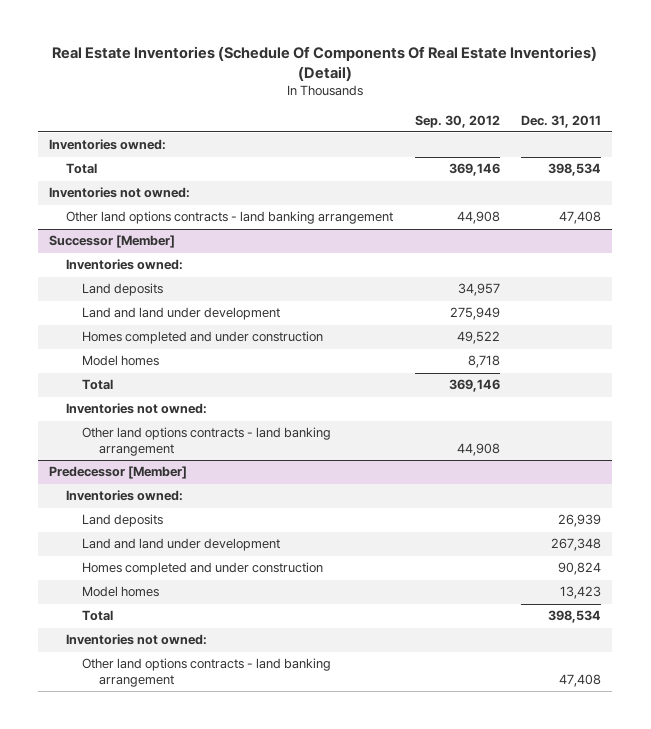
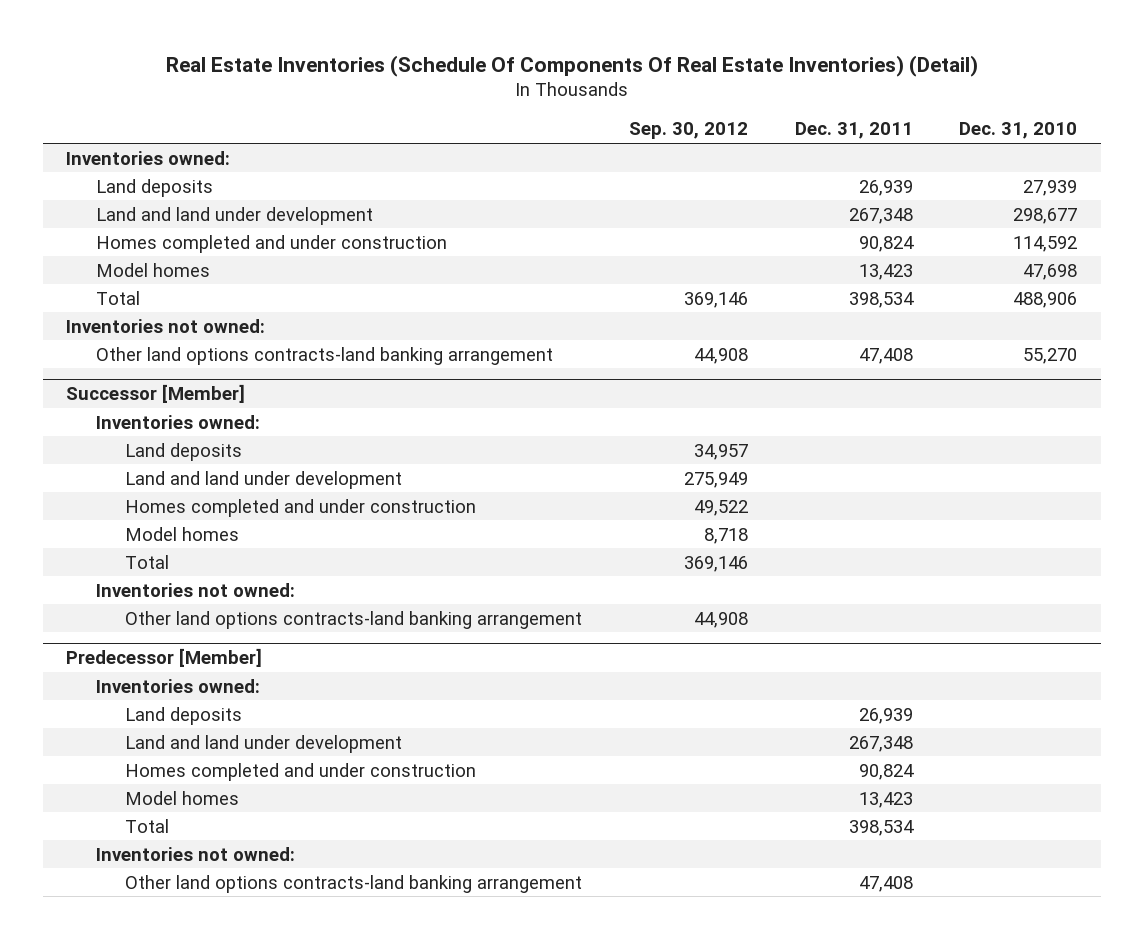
- | Sep. 30, 2012 | Dec. 31, 2011
+ | Sep. 30, 2012 | Dec. 31, 2011 | Dec. 31, 2010
+ Land deposits | | 26,939 | 27,939
+ Land and land under development | | 267,348 | 298,677
+ Homes completed and under construction | | 90,824 | 114,592
+ Model homes | | 13,423 | 47,698
- Other land options contracts - land banking arrangement | 44,908 | 47,408
+ Other land options contracts-land banking arrangement | 44,908 | 47,408 | 55,270
@ Successor [Member]
- Other land options contracts - land banking arrangement | 44,908 |
+ Other land options contracts-land banking arrangement | 44,908 | |
@ Predecessor [Member]
- Other land options contracts - land banking arrangement | | 47,408
+ Other land options contracts-land banking arrangement | | 47,408 |

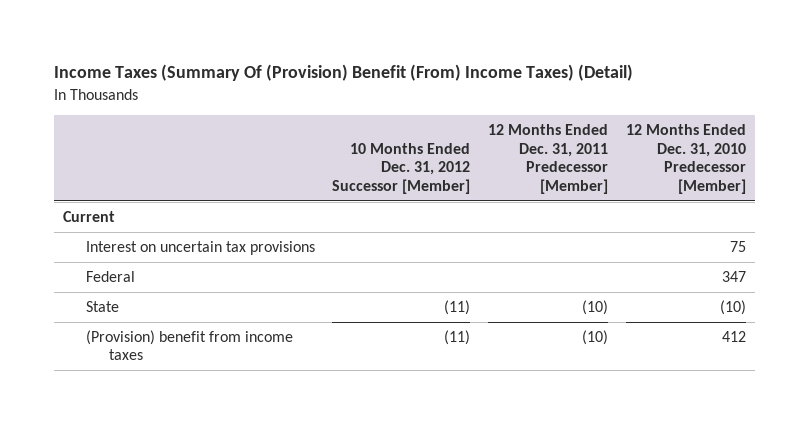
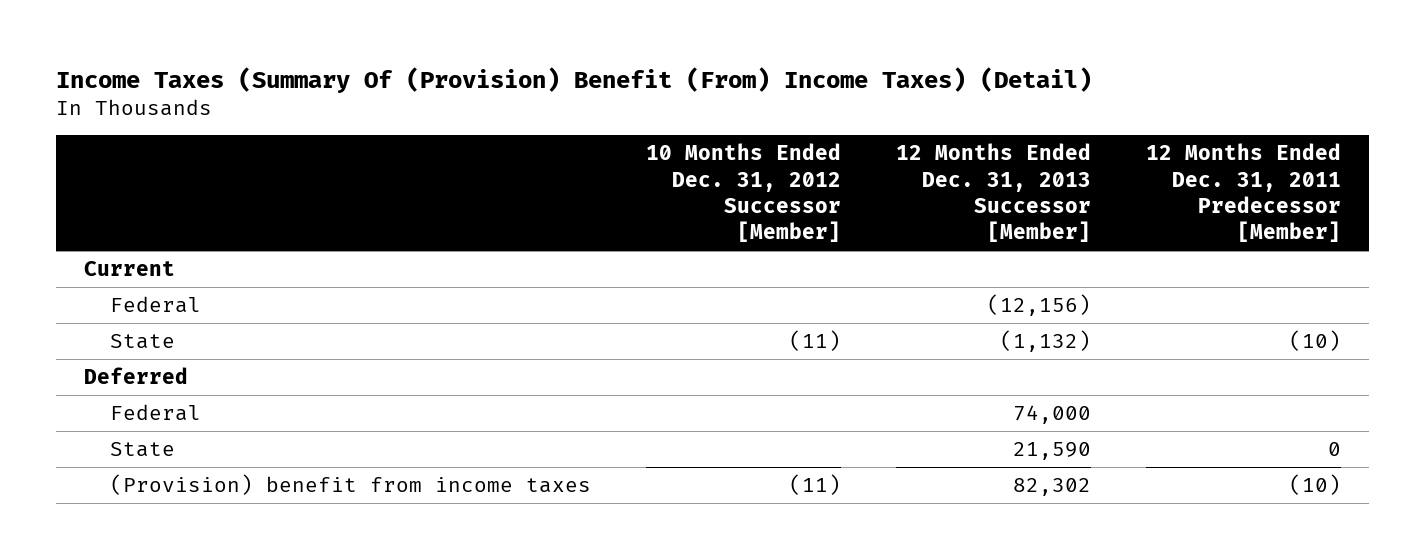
- | 10 Months Ended Dec. 31, 2012 Successor [Member] | 12 Months Ended Dec. 31, 2011 Predecessor [Member] | 12 Months Ended Dec. 31, 2010 Predecessor [Member]
+ | 10 Months Ended Dec. 31, 2012 Successor [Member] | 12 Months Ended Dec. 31, 2013 Successor [Member] | 12 Months Ended Dec. 31, 2011 Predecessor [Member]
- Interest on uncertain tax provisions | | | 75
+ Deferred
+ Federal | | 74,000 |
+ State | | 21,590 | 0

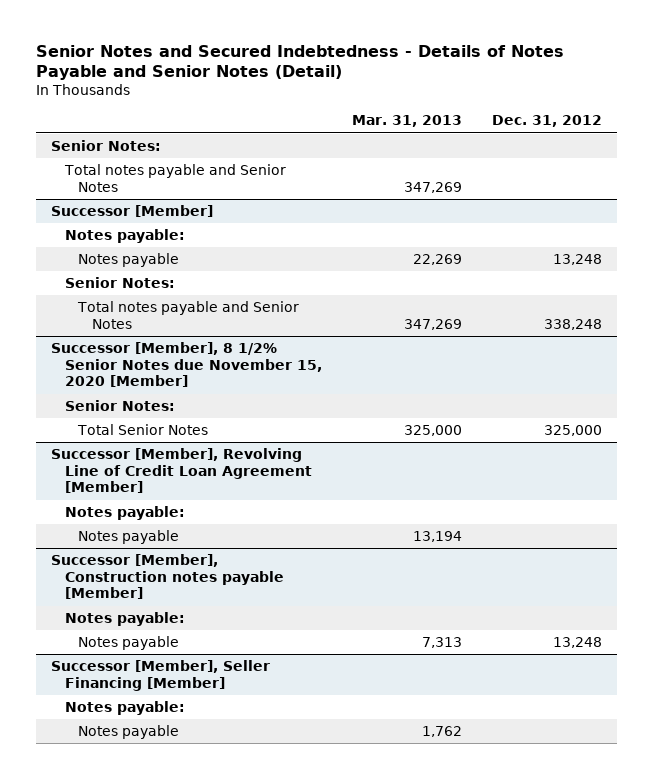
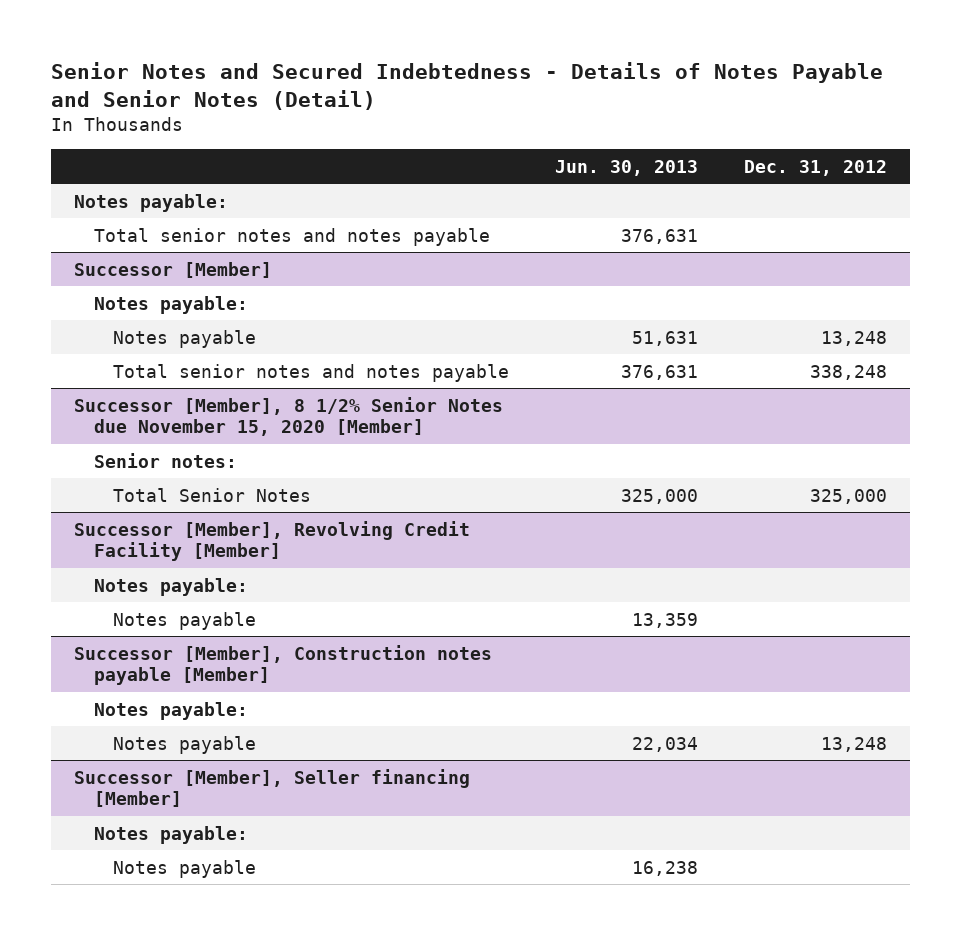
- | Mar. 31, 2013 | Dec. 31, 2012
+ | Jun. 30, 2013 | Dec. 31, 2012
- Senior Notes:
- Total notes payable and Senior Notes | 347,269 |
+ Notes payable:
+ Total senior notes and notes payable | 376,631 |
@ Successor [Member]
- Senior Notes:
- Total notes payable and Senior Notes | 347,269 | 338,248
+ Total senior notes and notes payable | 376,631 | 338,248
@ Successor [Member], 8 1/2% Senior Notes due November 15, 2020 [Member]
- Senior Notes:
+ Senior notes:
- Successor [Member], Revolving Line of Credit Loan Agreement [Member]
- Notes payable:
- Notes payable | 13,194 |
+ Successor [Member], Revolving Credit Facility [Member]
+ Notes payable:
+ Notes payable | 13,359 |
- Successor [Member], Seller Financing [Member]
+ Successor [Member], Seller financing [Member]

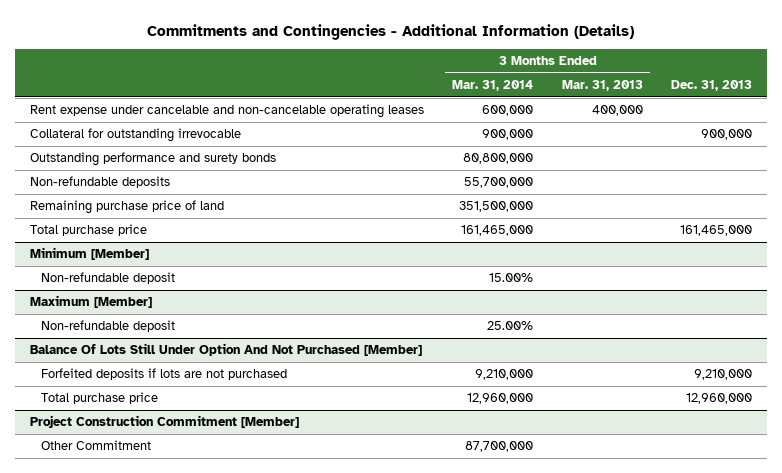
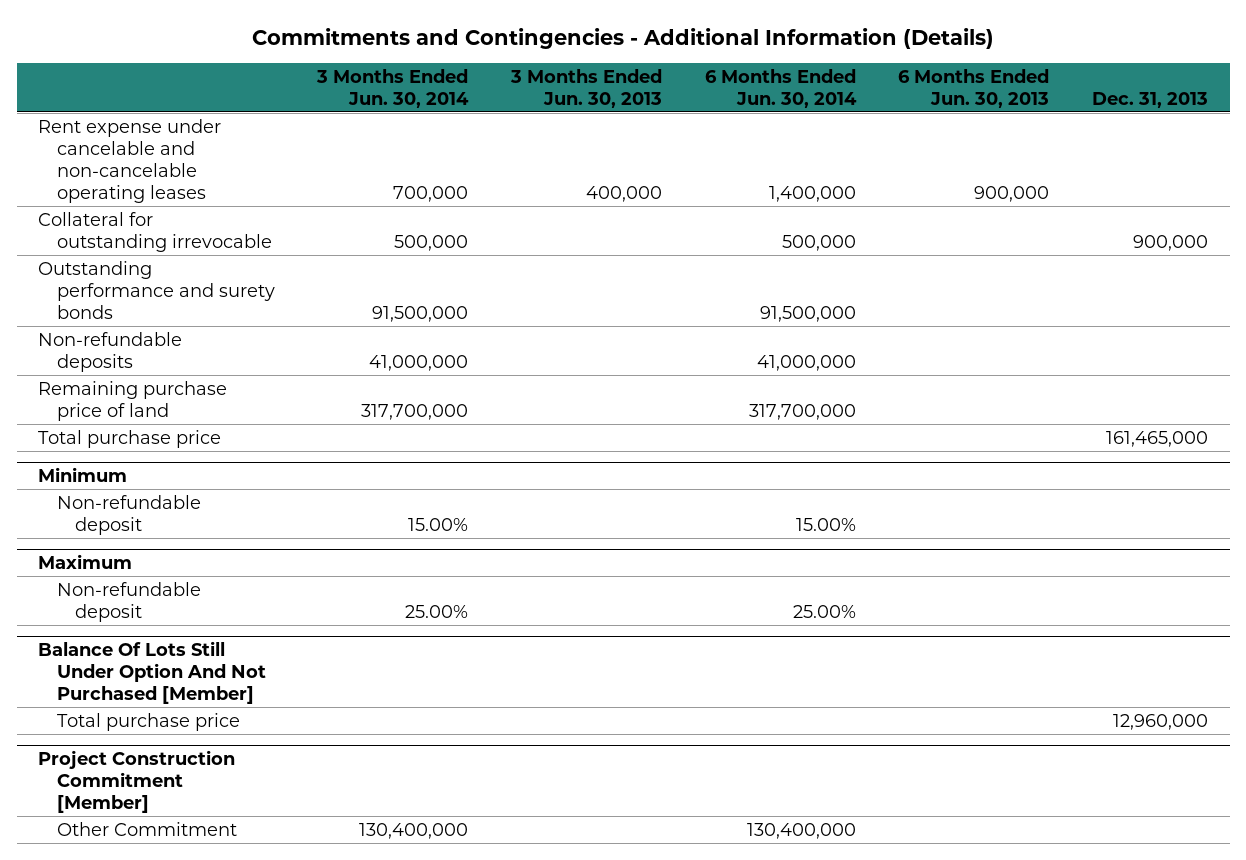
- | 3 Months Ended Mar. 31, 2014 | 3 Months Ended Mar. 31, 2013 | Dec. 31, 2013
+ | 3 Months Ended Jun. 30, 2014 | 3 Months Ended Jun. 30, 2013 | 6 Months Ended Jun. 30, 2014 | 6 Months Ended Jun. 30, 2013 | Dec. 31, 2013
- Minimum [Member]
+ Minimum
- Maximum [Member]
+ Maximum
@ Balance Of Lots Still Under Option And Not Purchased [Member]
- Forfeited deposits if lots are not purchased | 9,210,000 | | 9,210,000

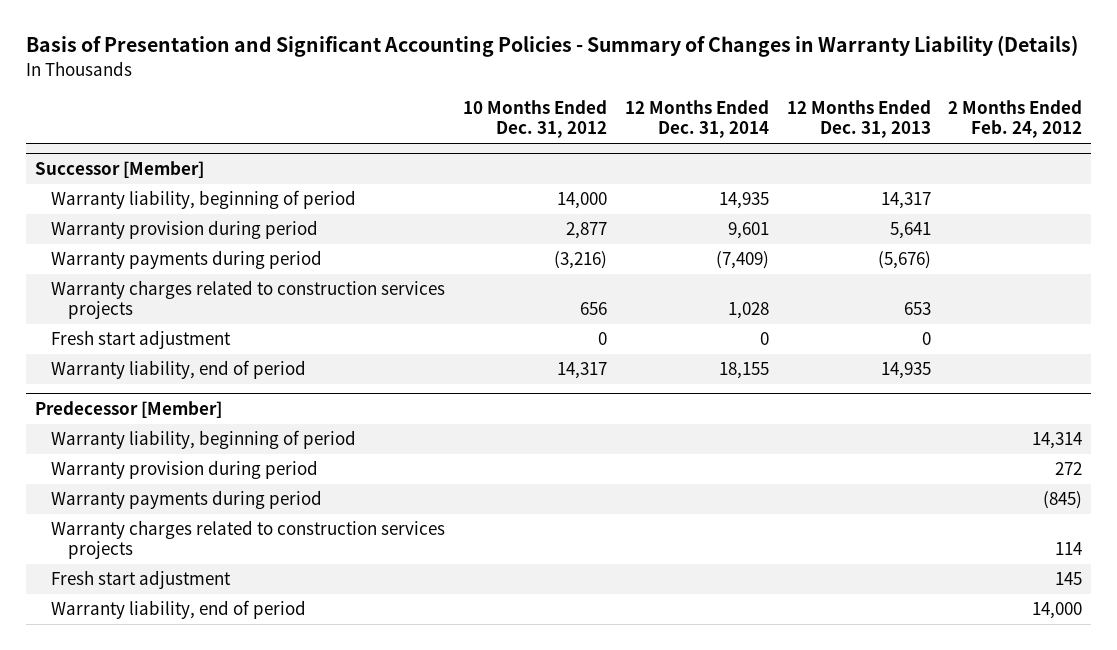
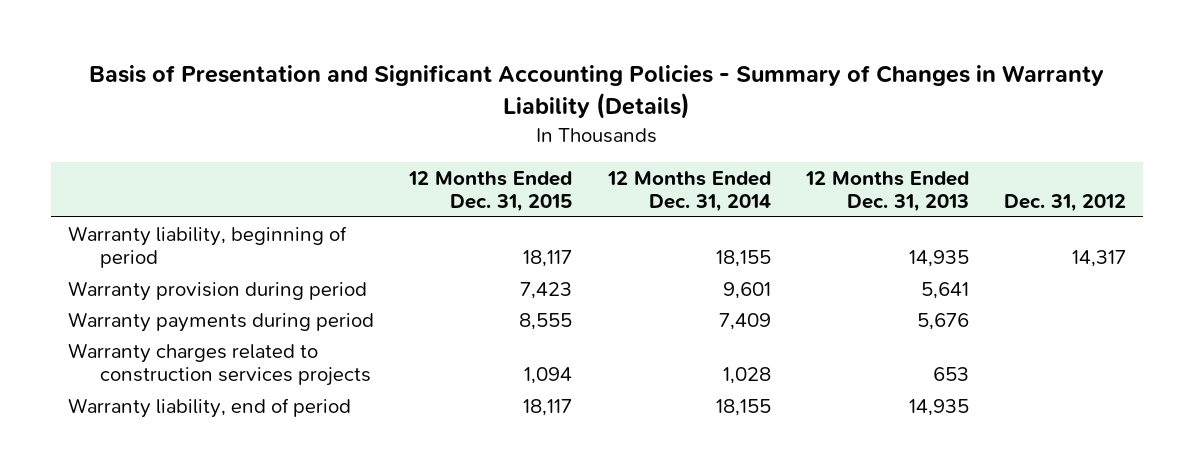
- | 10 Months Ended Dec. 31, 2012 | 12 Months Ended Dec. 31, 2014 | 12 Months Ended Dec. 31, 2013 | 2 Months Ended Feb. 24, 2012
+ | 12 Months Ended Dec. 31, 2015 | 12 Months Ended Dec. 31, 2014 | 12 Months Ended Dec. 31, 2013 | Dec. 31, 2012
- Successor [Member]
- Warranty liability, beginning of period | 14,000 | 14,935 | 14,317 |
+ Warranty liability, beginning of period | 18,117 | 18,155 | 14,935 | 14,317
- Warranty payments during period | (3,216) | (7,409) | (5,676) |
+ Warranty payments during period | 8,555 | 7,409 | 5,676 |
- Fresh start adjustment | 0 | 0 | 0 |
- Predecessor [Member]
- Warranty liability, beginning of period | | | | 14,314
- Warranty provision during period | | | | 272
- Warranty payments during period | | | | (845)
- Warranty charges related to construction services projects | | | | 114
- Fresh start adjustment | | | | 145
- Warranty liability, end of period | | | | 14,000

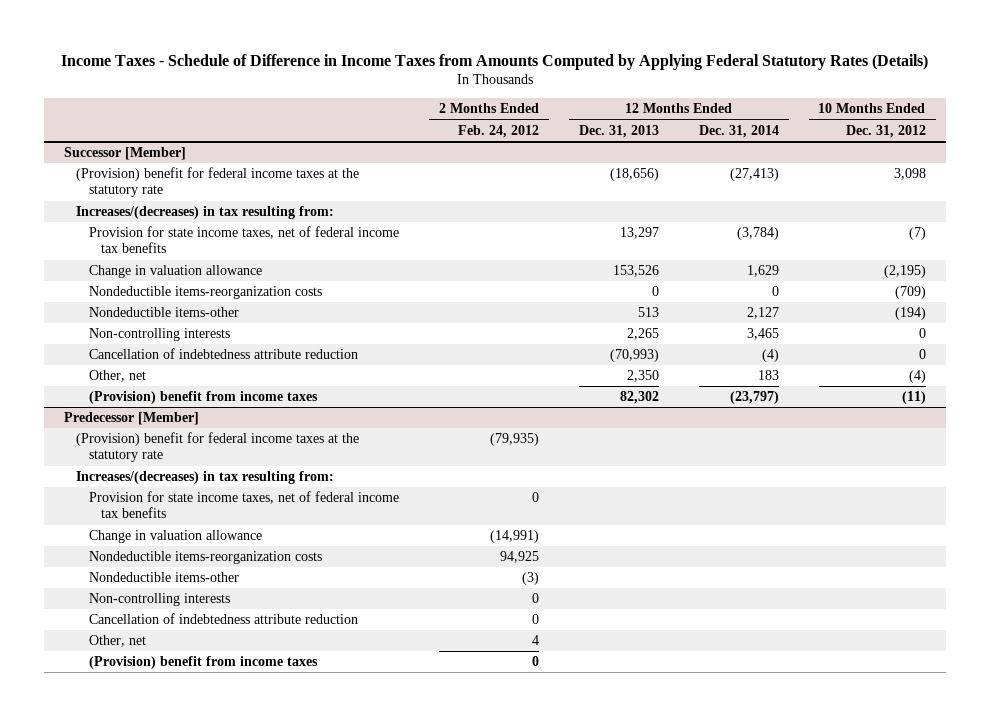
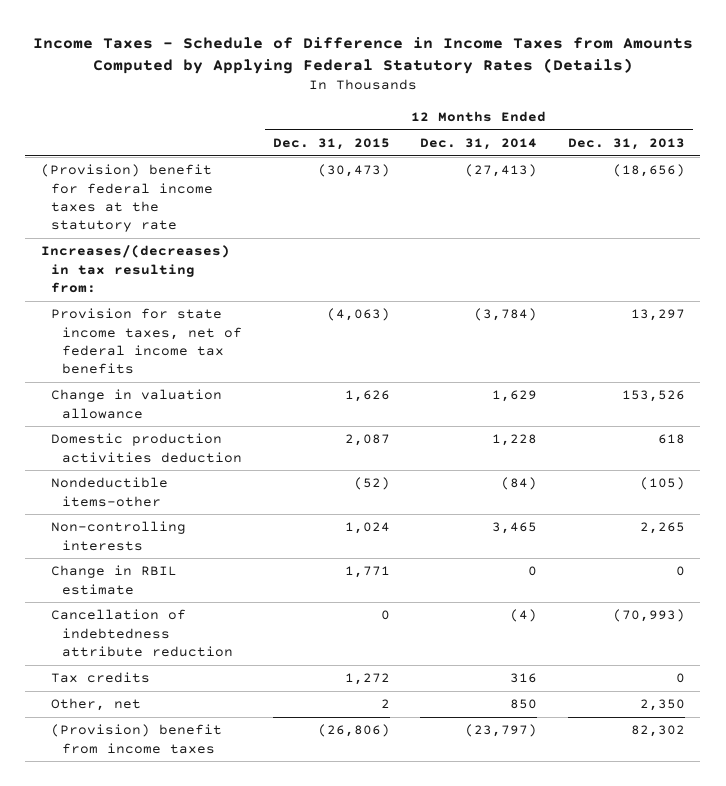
- | 2 Months Ended Feb. 24, 2012 | 12 Months Ended Dec. 31, 2013 | 12 Months Ended Dec. 31, 2014 | 10 Months Ended Dec. 31, 2012
+ | 12 Months Ended Dec. 31, 2015 | 12 Months Ended Dec. 31, 2014 | 12 Months Ended Dec. 31, 2013
- Successor [Member]
- Nondeductible items-reorganization costs | | 0 | 0 | (709)
- Nondeductible items-other | | 513 | 2,127 | (194)
+ Domestic production activities deduction | 2,087 | 1,228 | 618
+ Nondeductible items-other | (52) | (84) | (105)
+ Change in RBIL estimate | 1,771 | 0 | 0
- Other, net | | 2,350 | 183 | (4)
+ Tax credits | 1,272 | 316 | 0
+ Other, net | 2 | 850 | 2,350
- Predecessor [Member]
- (Provision) benefit for federal income taxes at the statutory rate | (79,935) | | |
- Increases/(decreases) in tax resulting from:
- Provision for state income taxes, net of federal income tax benefits | 0 | | |
- Change in valuation allowance | (14,991) | | |
- Nondeductible items-reorganization costs | 94,925 | | |
- Nondeductible items-other | (3) | | |
- Non-controlling interests | 0 | | |
- Cancellation of indebtedness attribute reduction | 0 | | |
- Other, net | 4 | | |
- (Provision) benefit from income taxes | 0 | | |

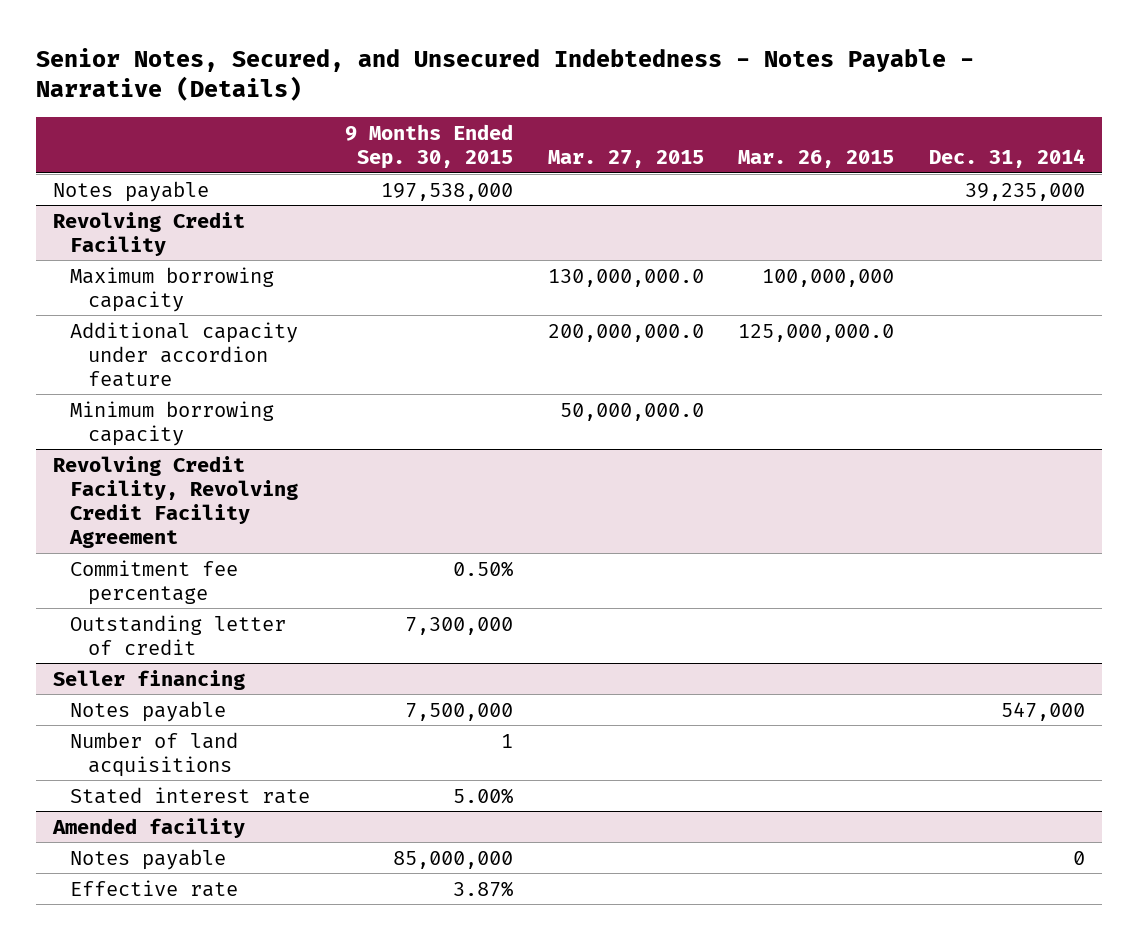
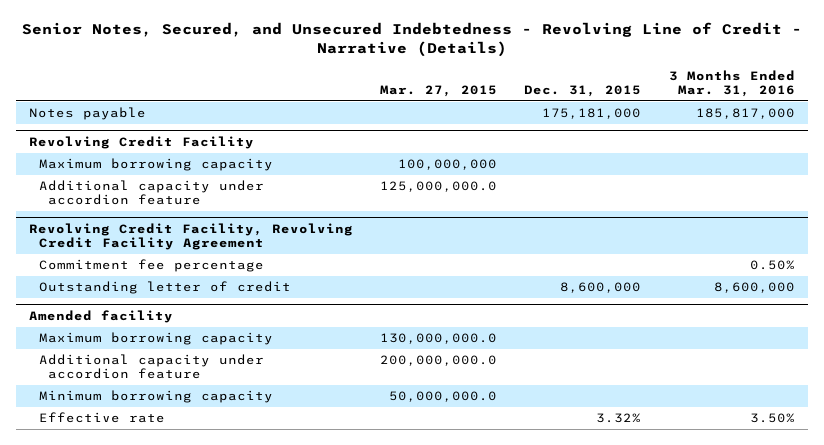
- Senior Notes, Secured, and Unsecured Indebtedness - Notes Payable - Narrative (Details)
+ Senior Notes, Secured, and Unsecured Indebtedness - Revolving Line of Credit - Narrative (Details)
- | 9 Months Ended Sep. 30, 2015 | Mar. 27, 2015 | Mar. 26, 2015 | Dec. 31, 2014
+ | Mar. 27, 2015 | Dec. 31, 2015 | 3 Months Ended Mar. 31, 2016
@ Revolving Credit Facility
- Maximum borrowing capacity | | 130,000,000.0 | 100,000,000 |
- Additional capacity under accordion feature | | 200,000,000.0 | 125,000,000.0 |
- Minimum borrowing capacity | | 50,000,000.0 | |
+ Maximum borrowing capacity | 100,000,000 | |
+ Additional capacity under accordion feature | 125,000,000.0 | |
- Seller financing
- Notes payable | 7,500,000 | | | 547,000
- Number of land acquisitions | 1 | | |
- Stated interest rate | 5.00% | | |
@ Amended facility
- Notes payable | 85,000,000 | | | 0
+ Maximum borrowing capacity | 130,000,000.0 | |
+ Additional capacity under accordion feature | 200,000,000.0 | |
+ Minimum borrowing capacity | 50,000,000.0 | |

